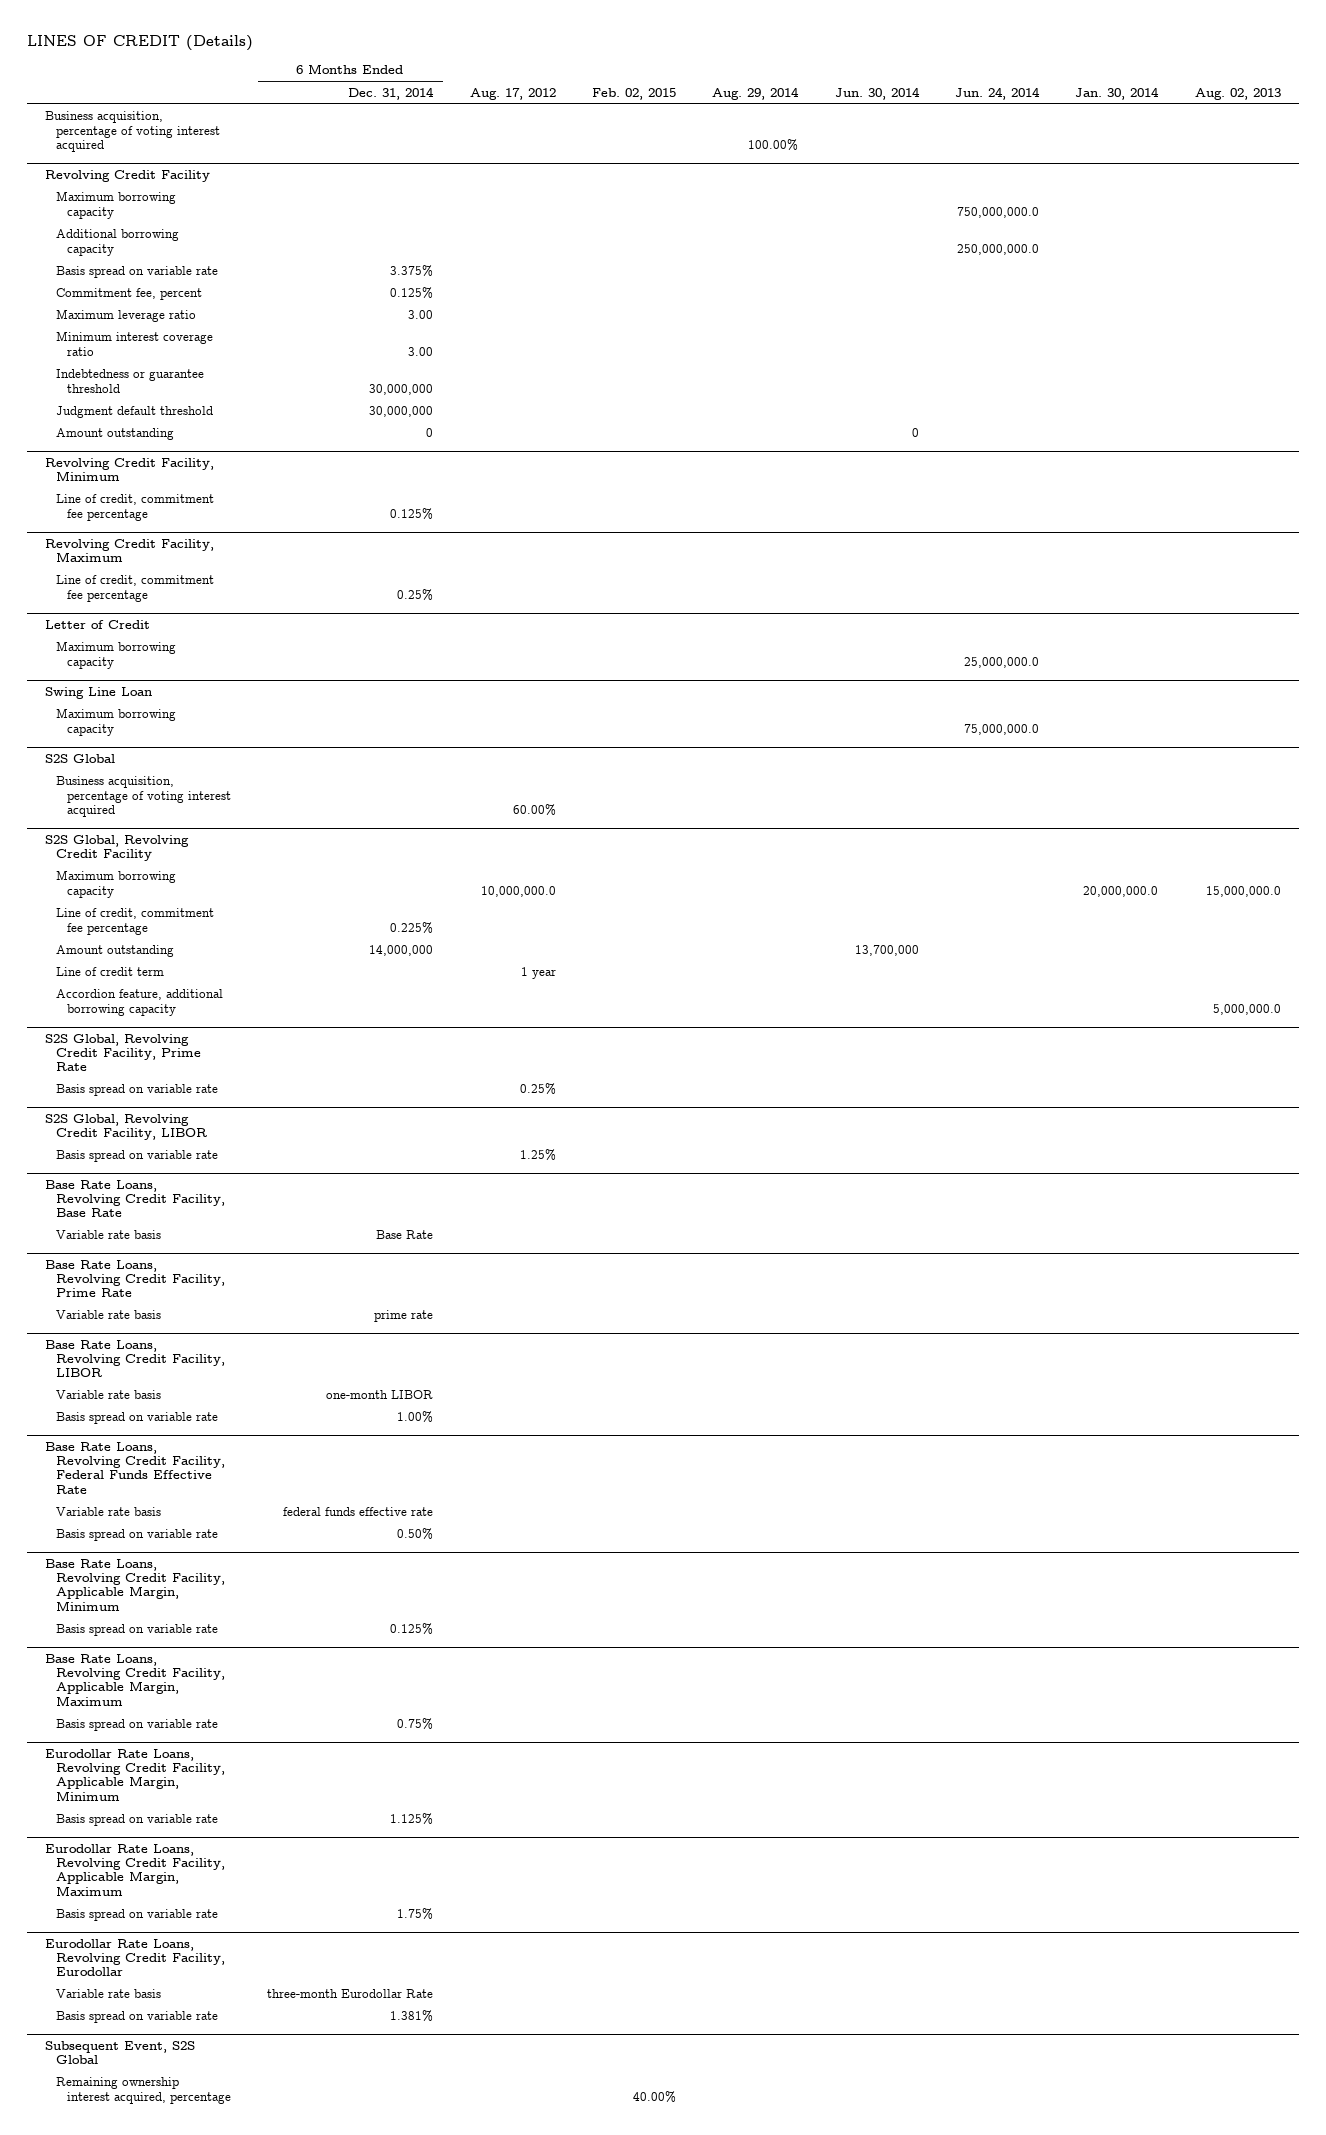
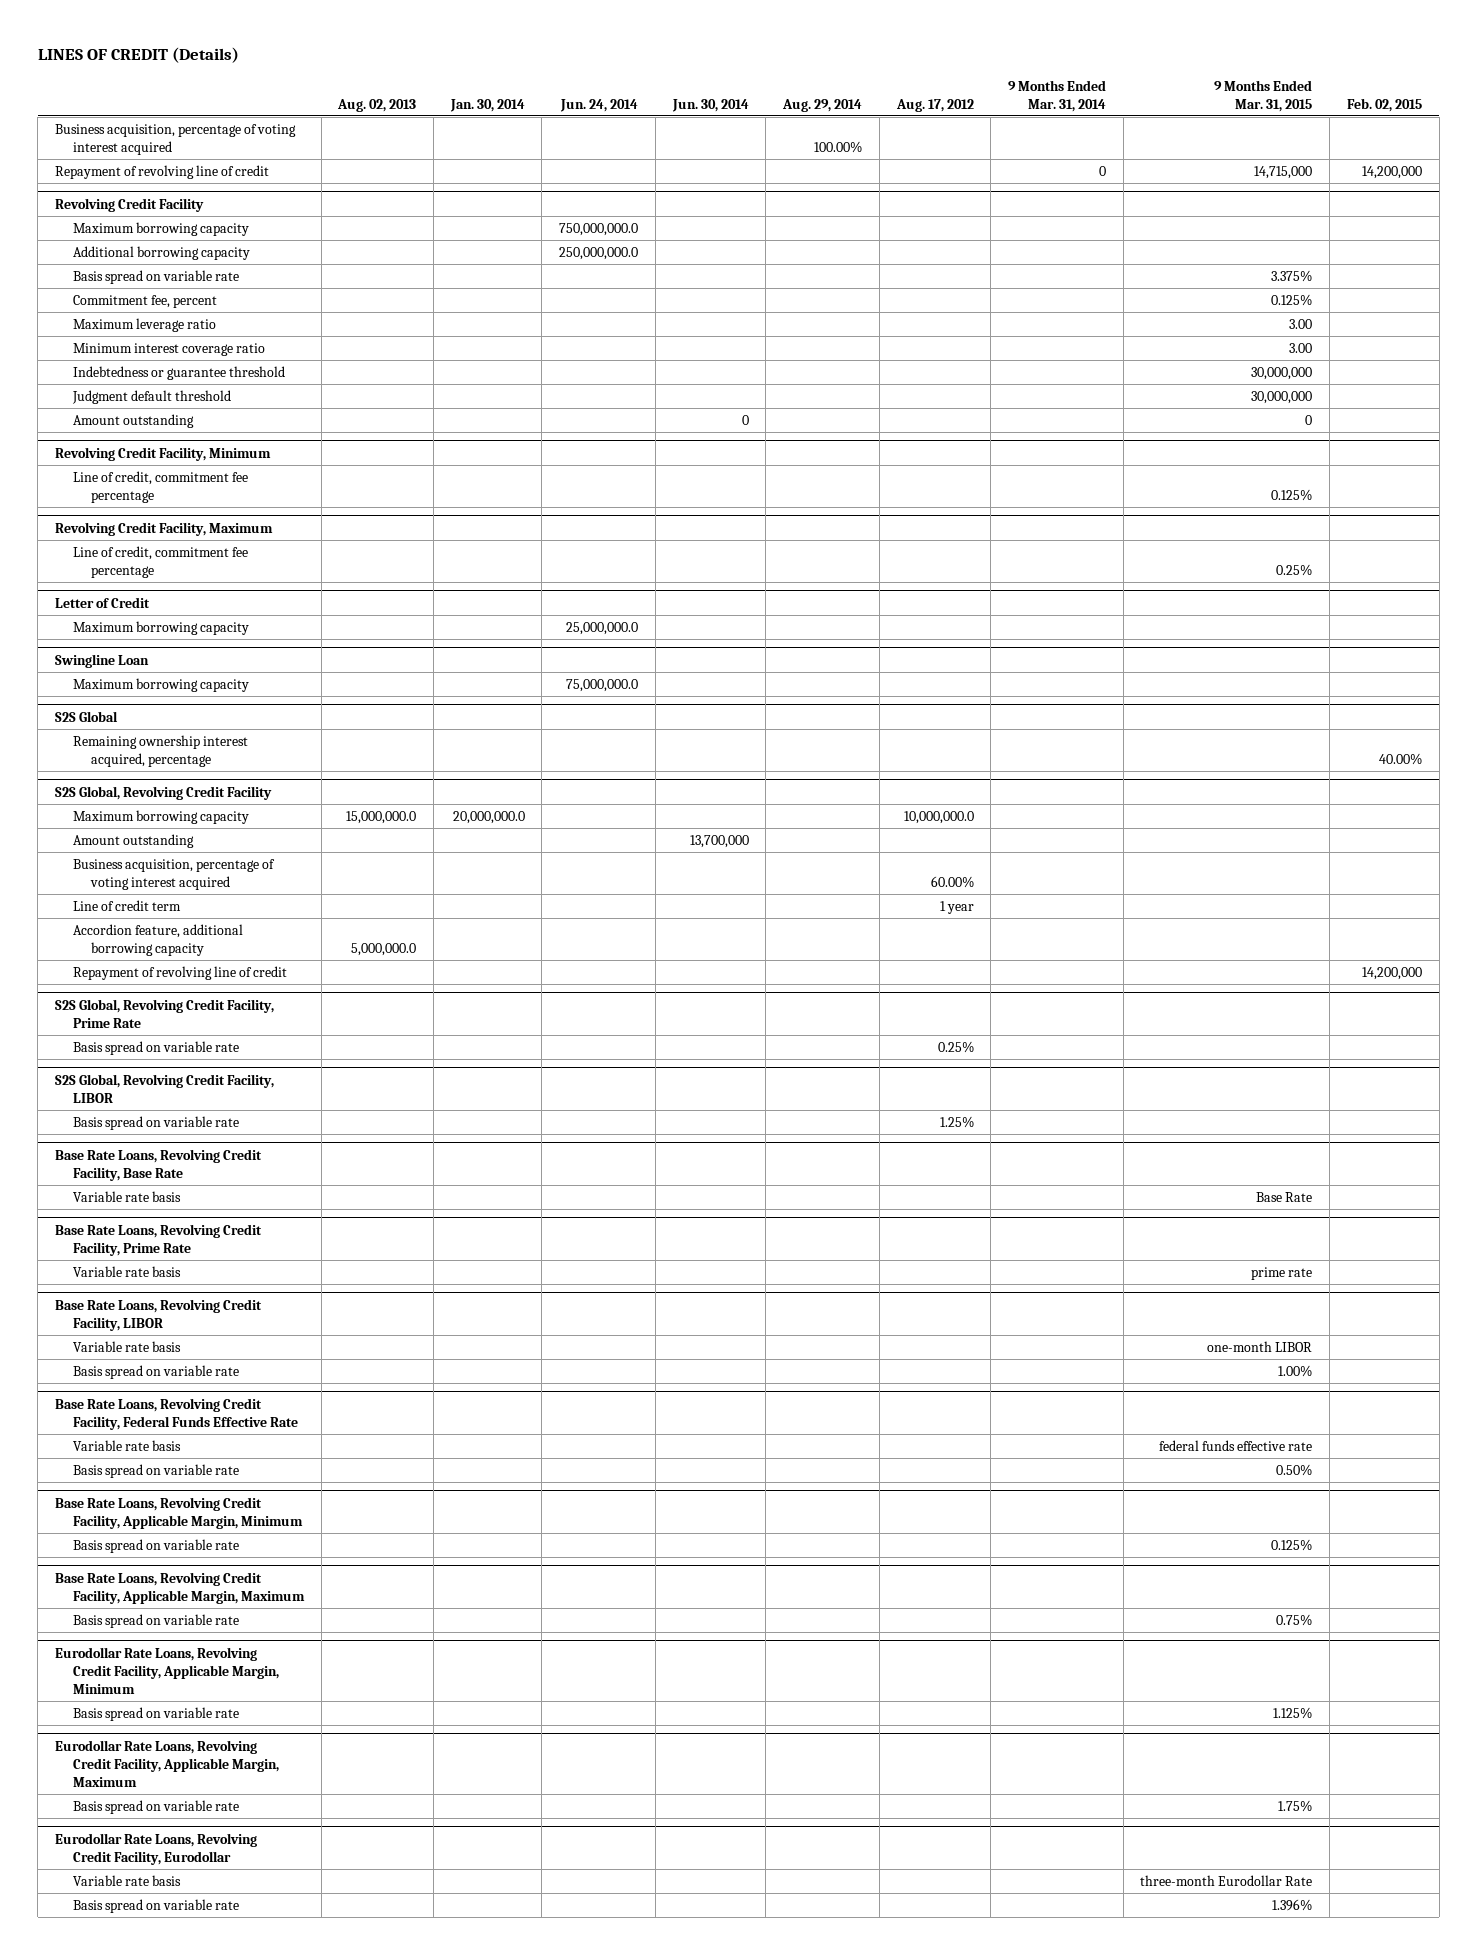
- | 6 Months Ended Dec. 31, 2014 | Aug. 17, 2012 | Feb. 02, 2015 | Aug. 29, 2014 | Jun. 30, 2014 | Jun. 24, 2014 | Jan. 30, 2014 | Aug. 02, 2013
+ | Aug. 02, 2013 | Jan. 30, 2014 | Jun. 24, 2014 | Jun. 30, 2014 | Aug. 29, 2014 | Aug. 17, 2012 | 9 Months Ended Mar. 31, 2014 | 9 Months Ended Mar. 31, 2015 | Feb. 02, 2015
+ Repayment of revolving line of credit | | | | | | | 0 | 14,715,000 | 14,200,000
- Swing Line Loan
+ Swingline Loan
@ S2S Global
- Business acquisition, percentage of voting interest acquired | | 60.00% | | | | | |
+ Remaining ownership interest acquired, percentage | | | | | | | | | 40.00%
@ S2S Global, Revolving Credit Facility
- Line of credit, commitment fee percentage | 0.225% | | | | | | |
+ Business acquisition, percentage of voting interest acquired | | | | | | 60.00% | | |
+ Repayment of revolving line of credit | | | | | | | | | 14,200,000
- Subsequent Event, S2S Global
- Remaining ownership interest acquired, percentage | | | 40.00% | | | | |

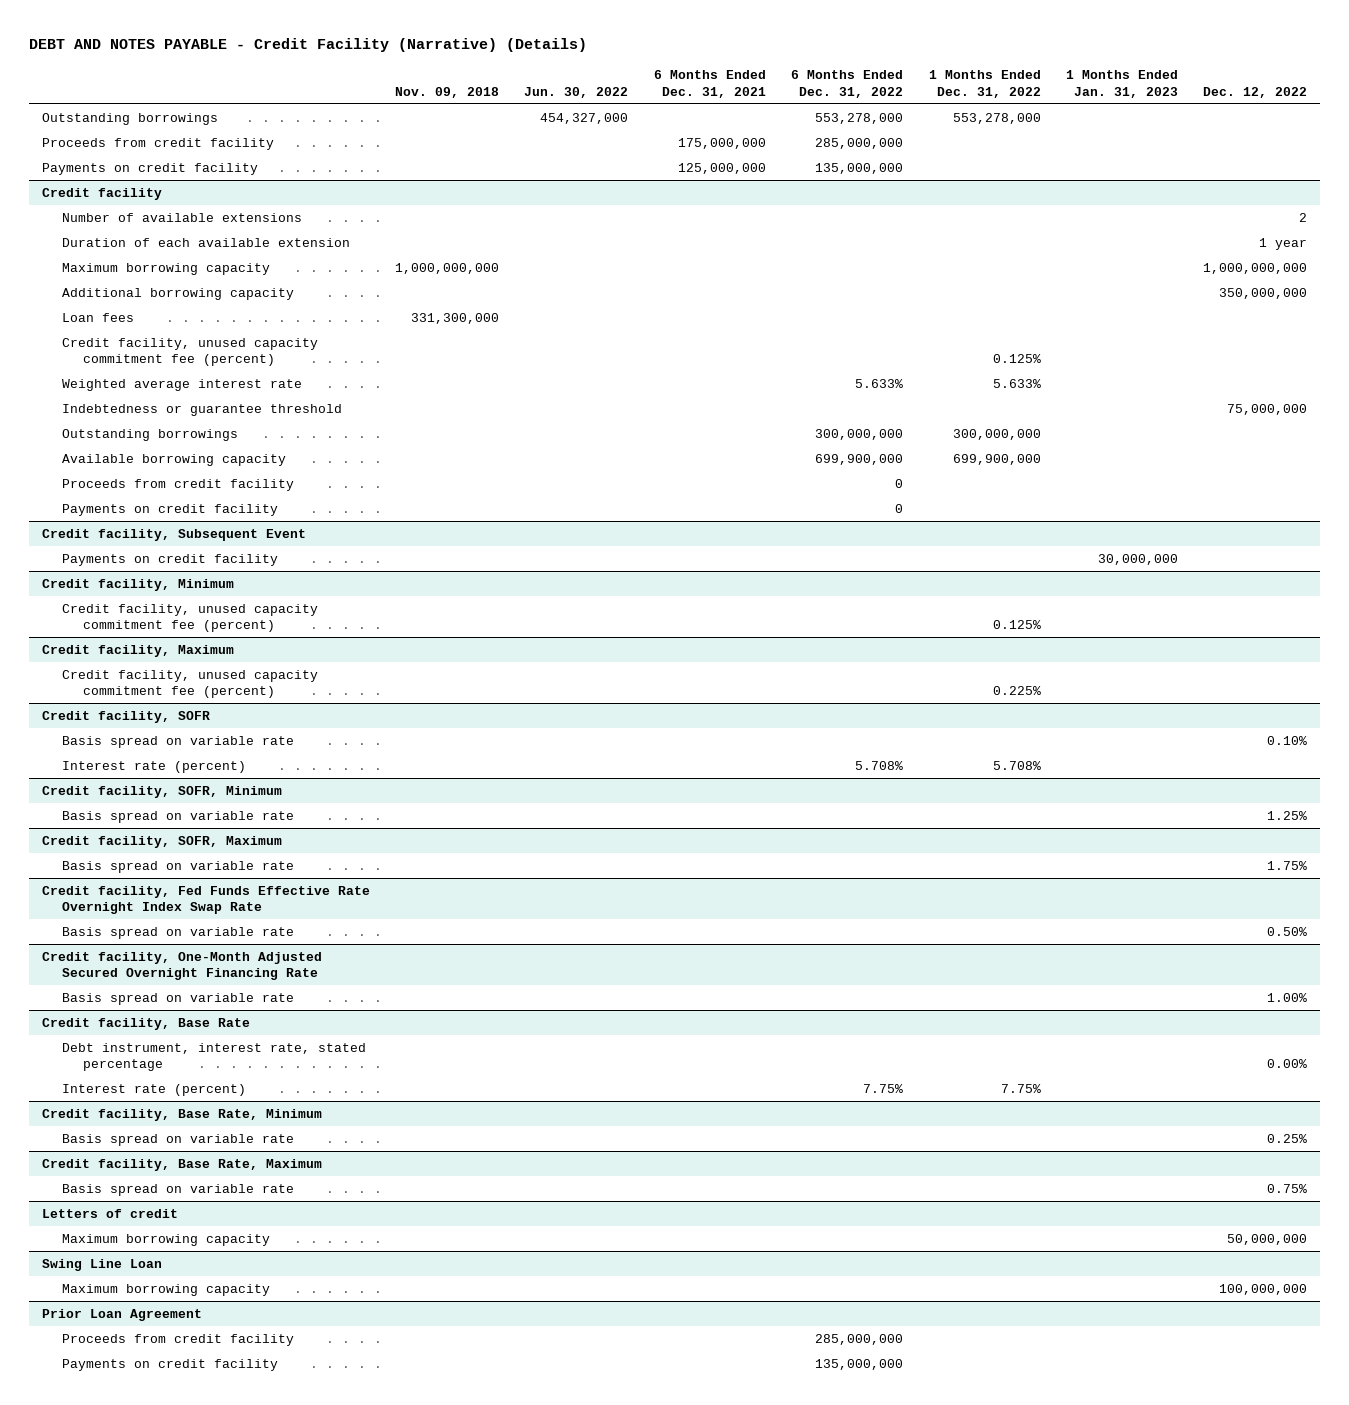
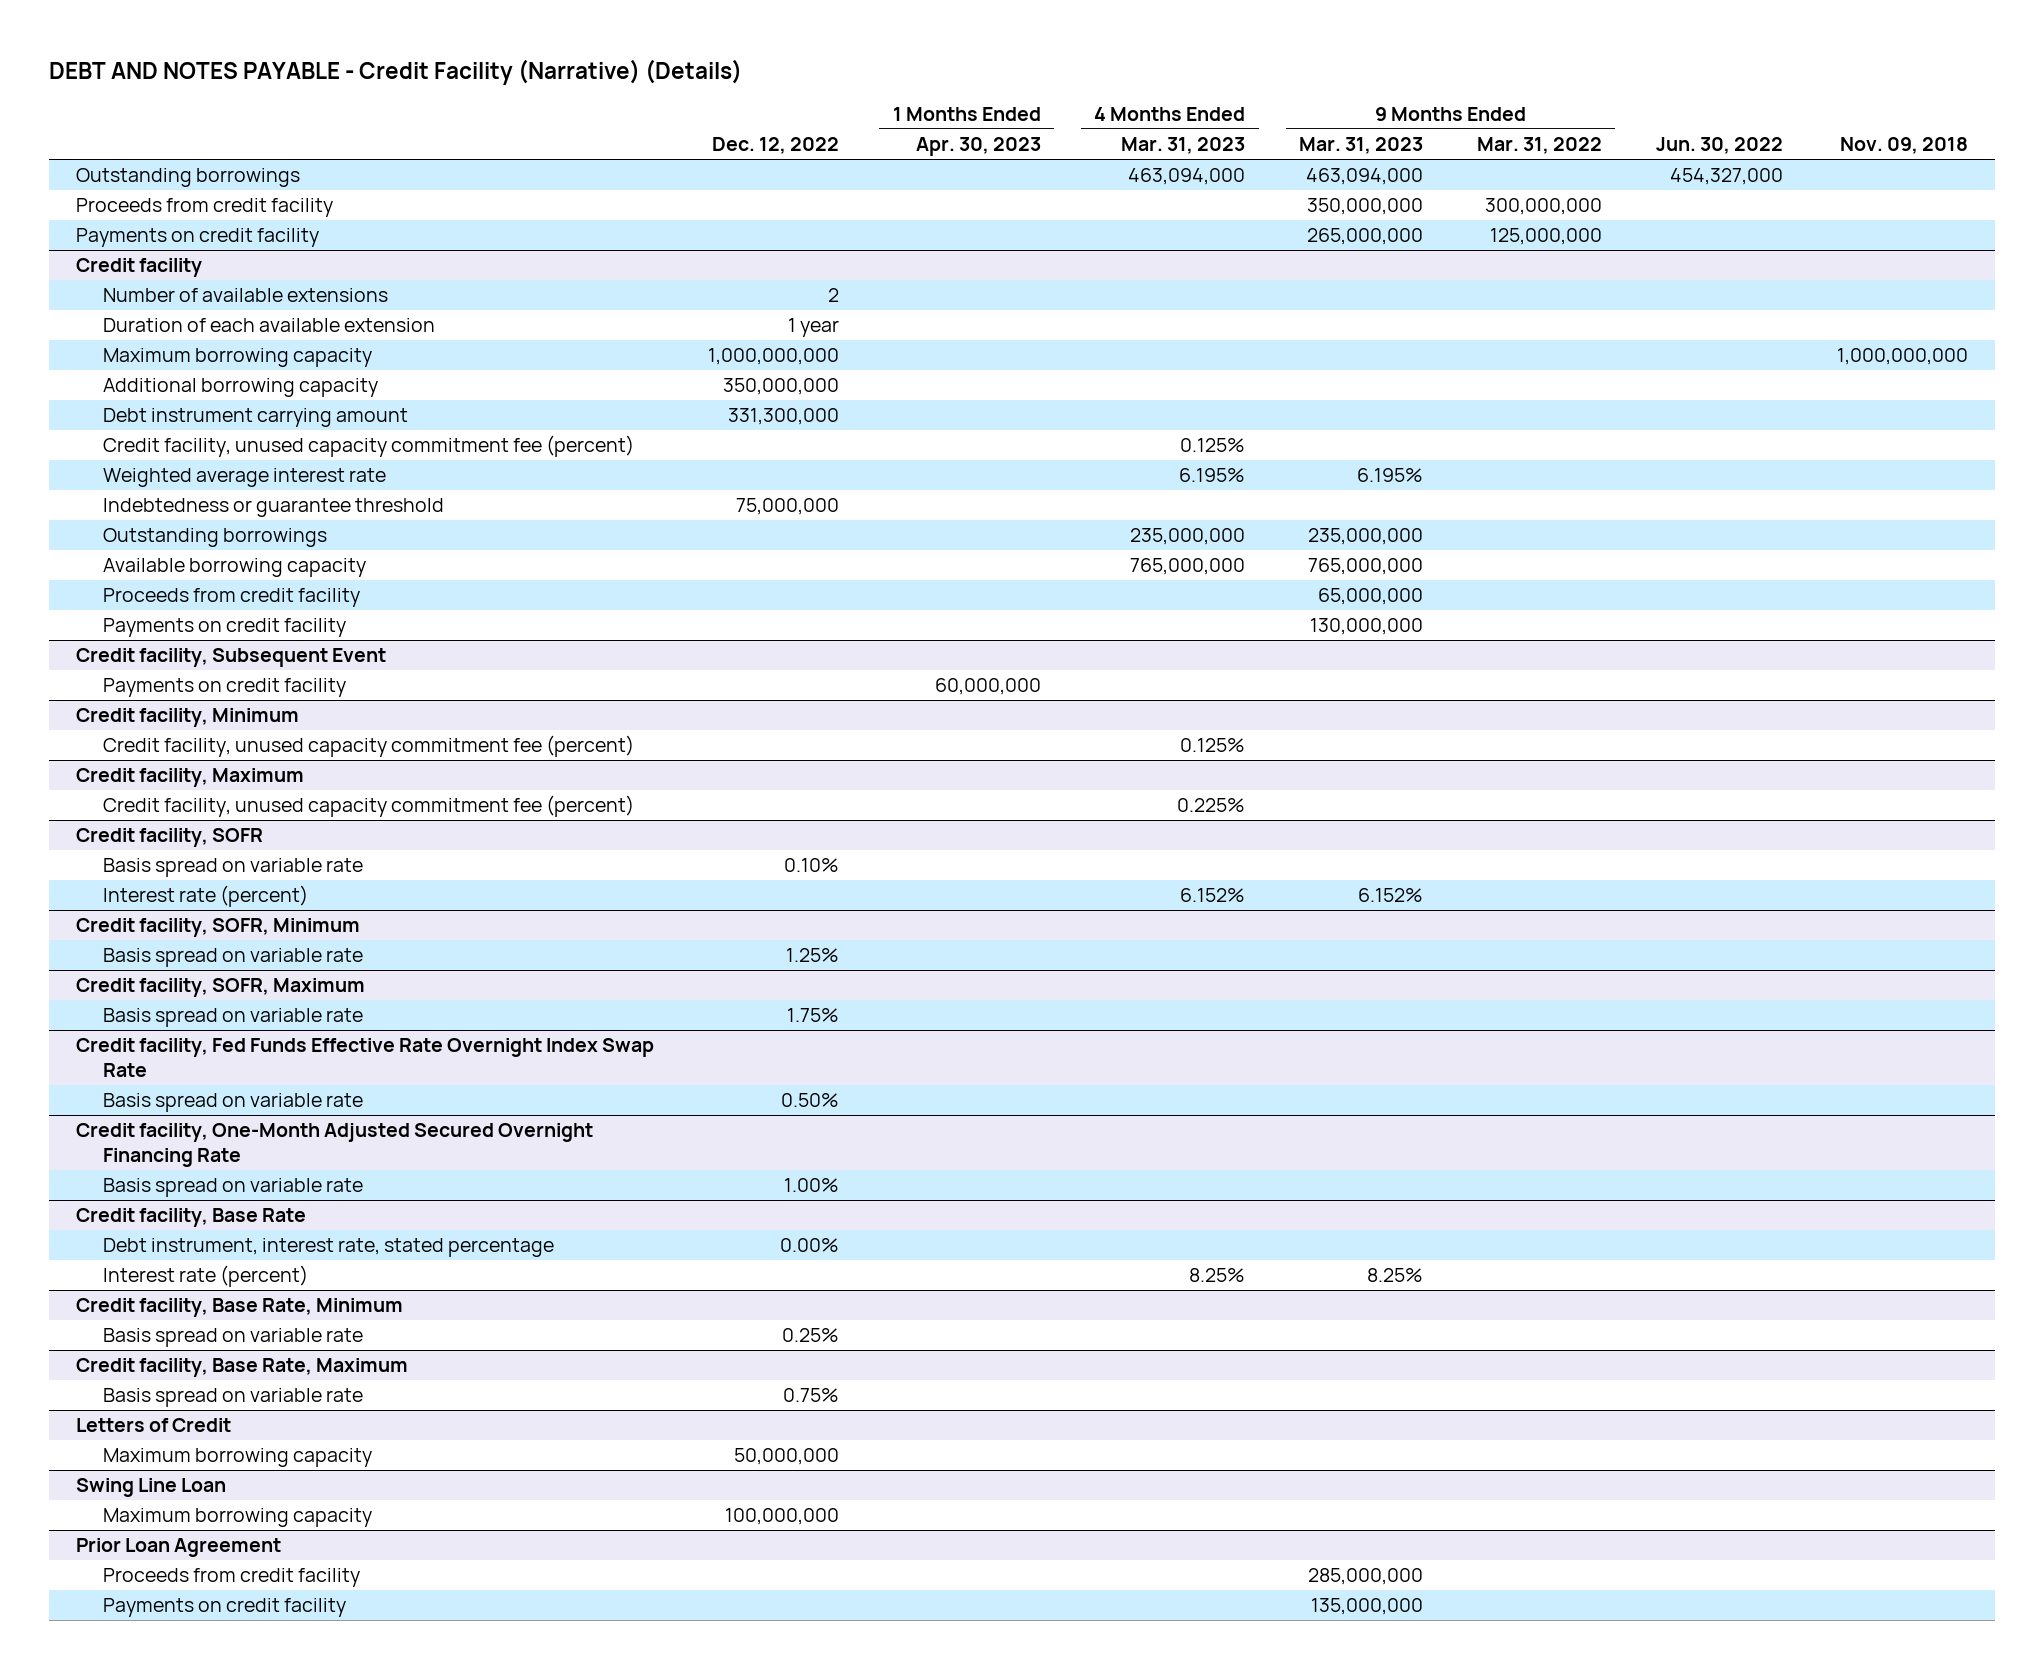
- | Nov. 09, 2018 | Jun. 30, 2022 | 6 Months Ended Dec. 31, 2021 | 6 Months Ended Dec. 31, 2022 | 1 Months Ended Dec. 31, 2022 | 1 Months Ended Jan. 31, 2023 | Dec. 12, 2022
+ | Dec. 12, 2022 | 1 Months Ended Apr. 30, 2023 | 4 Months Ended Mar. 31, 2023 | 9 Months Ended Mar. 31, 2023 | 9 Months Ended Mar. 31, 2022 | Jun. 30, 2022 | Nov. 09, 2018
@ Credit facility
- Loan fees | 331,300,000 | | | | | |
+ Debt instrument carrying amount | 331,300,000 | | | | | |
- Letters of credit
+ Letters of Credit

